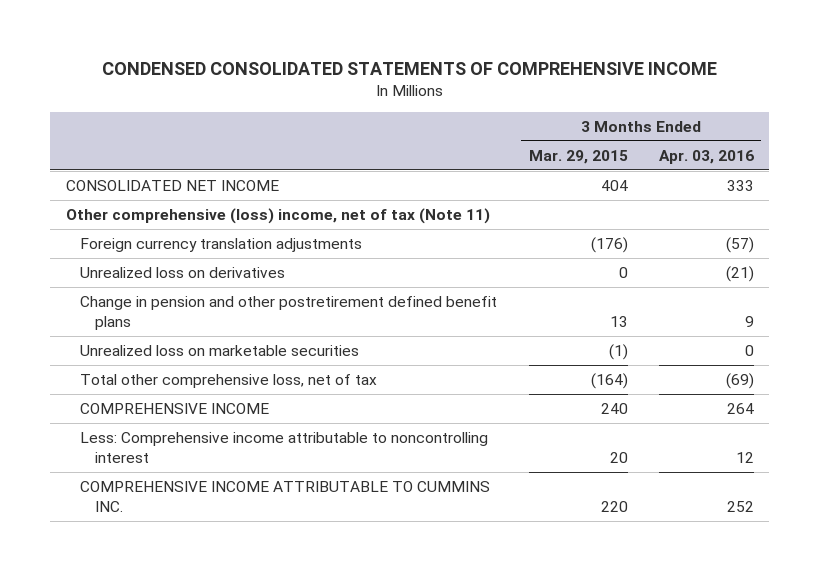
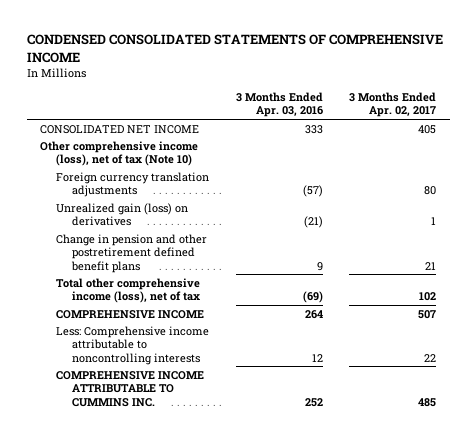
- | 3 Months Ended Mar. 29, 2015 | 3 Months Ended Apr. 03, 2016
+ | 3 Months Ended Apr. 03, 2016 | 3 Months Ended Apr. 02, 2017
- Other comprehensive (loss) income, net of tax (Note 11)
+ Other comprehensive income (loss), net of tax (Note 10)
- Unrealized loss on derivatives | 0 | (21)
+ Unrealized gain (loss) on derivatives | (21) | 1
- Unrealized loss on marketable securities | (1) | 0
- Total other comprehensive loss, net of tax | (164) | (69)
+ Total other comprehensive income (loss), net of tax | (69) | 102
- Less: Comprehensive income attributable to noncontrolling interest | 20 | 12
+ Less: Comprehensive income attributable to noncontrolling interests | 12 | 22

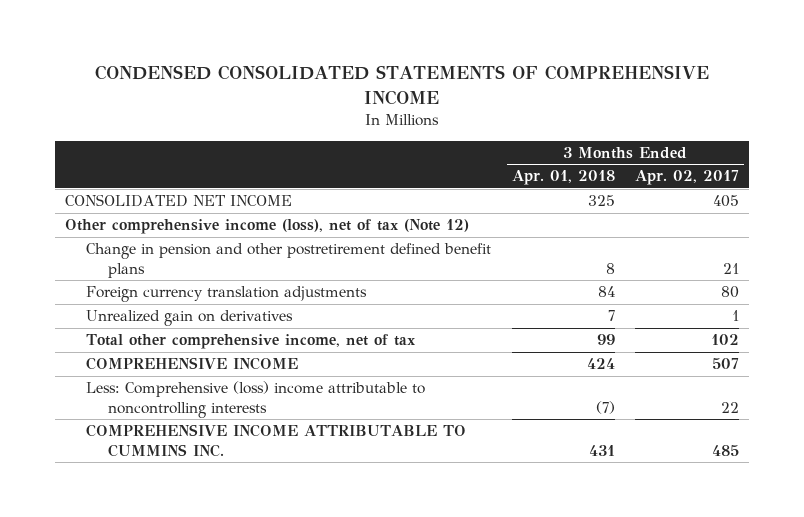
- | 3 Months Ended Apr. 03, 2016 | 3 Months Ended Apr. 02, 2017
+ | 3 Months Ended Apr. 01, 2018 | 3 Months Ended Apr. 02, 2017
- Other comprehensive income (loss), net of tax (Note 10)
- Unrealized gain (loss) on derivatives | (21) | 1
+ Other comprehensive income (loss), net of tax (Note 12)
- Total other comprehensive income (loss), net of tax | (69) | 102
moved down: Foreign currency translation adjustments | 84 | 80
+ Unrealized gain on derivatives | 7 | 1
+ Total other comprehensive income, net of tax | 99 | 102
- Less: Comprehensive income attributable to noncontrolling interests | 12 | 22
+ Less: Comprehensive (loss) income attributable to noncontrolling interests | (7) | 22

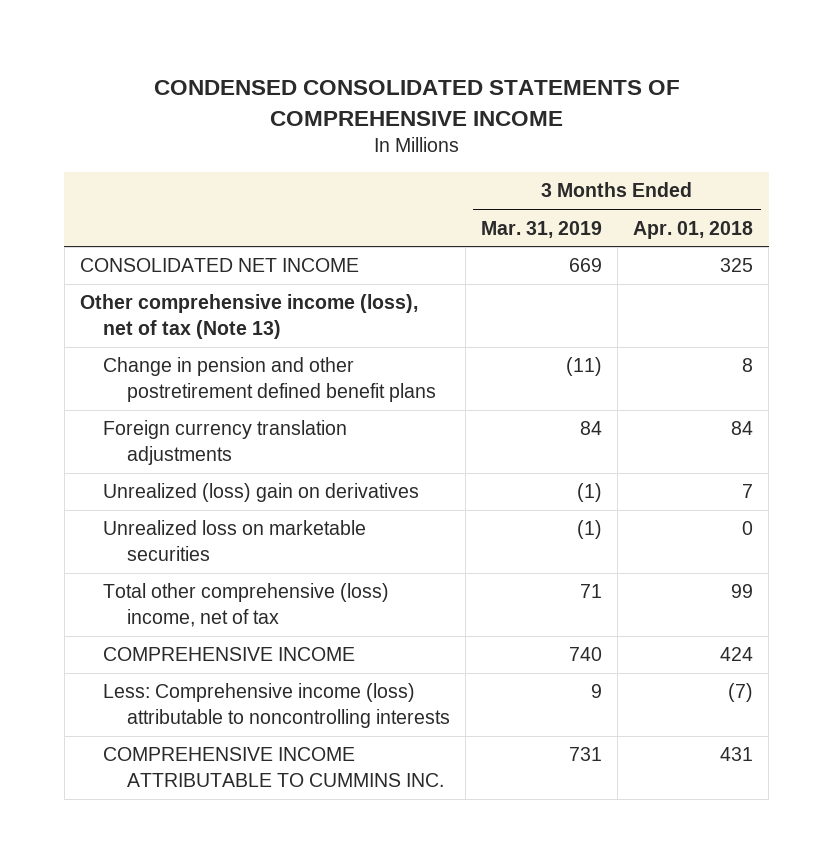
- | 3 Months Ended Apr. 01, 2018 | 3 Months Ended Apr. 02, 2017
+ | 3 Months Ended Mar. 31, 2019 | 3 Months Ended Apr. 01, 2018
- Other comprehensive income (loss), net of tax (Note 12)
+ Other comprehensive income (loss), net of tax (Note 13)
- Unrealized gain on derivatives | 7 | 1
- Total other comprehensive income, net of tax | 99 | 102
+ Unrealized (loss) gain on derivatives | (1) | 7
+ Unrealized loss on marketable securities | (1) | 0
+ Total other comprehensive (loss) income, net of tax | 71 | 99
- Less: Comprehensive (loss) income attributable to noncontrolling interests | (7) | 22
+ Less: Comprehensive income (loss) attributable to noncontrolling interests | 9 | (7)

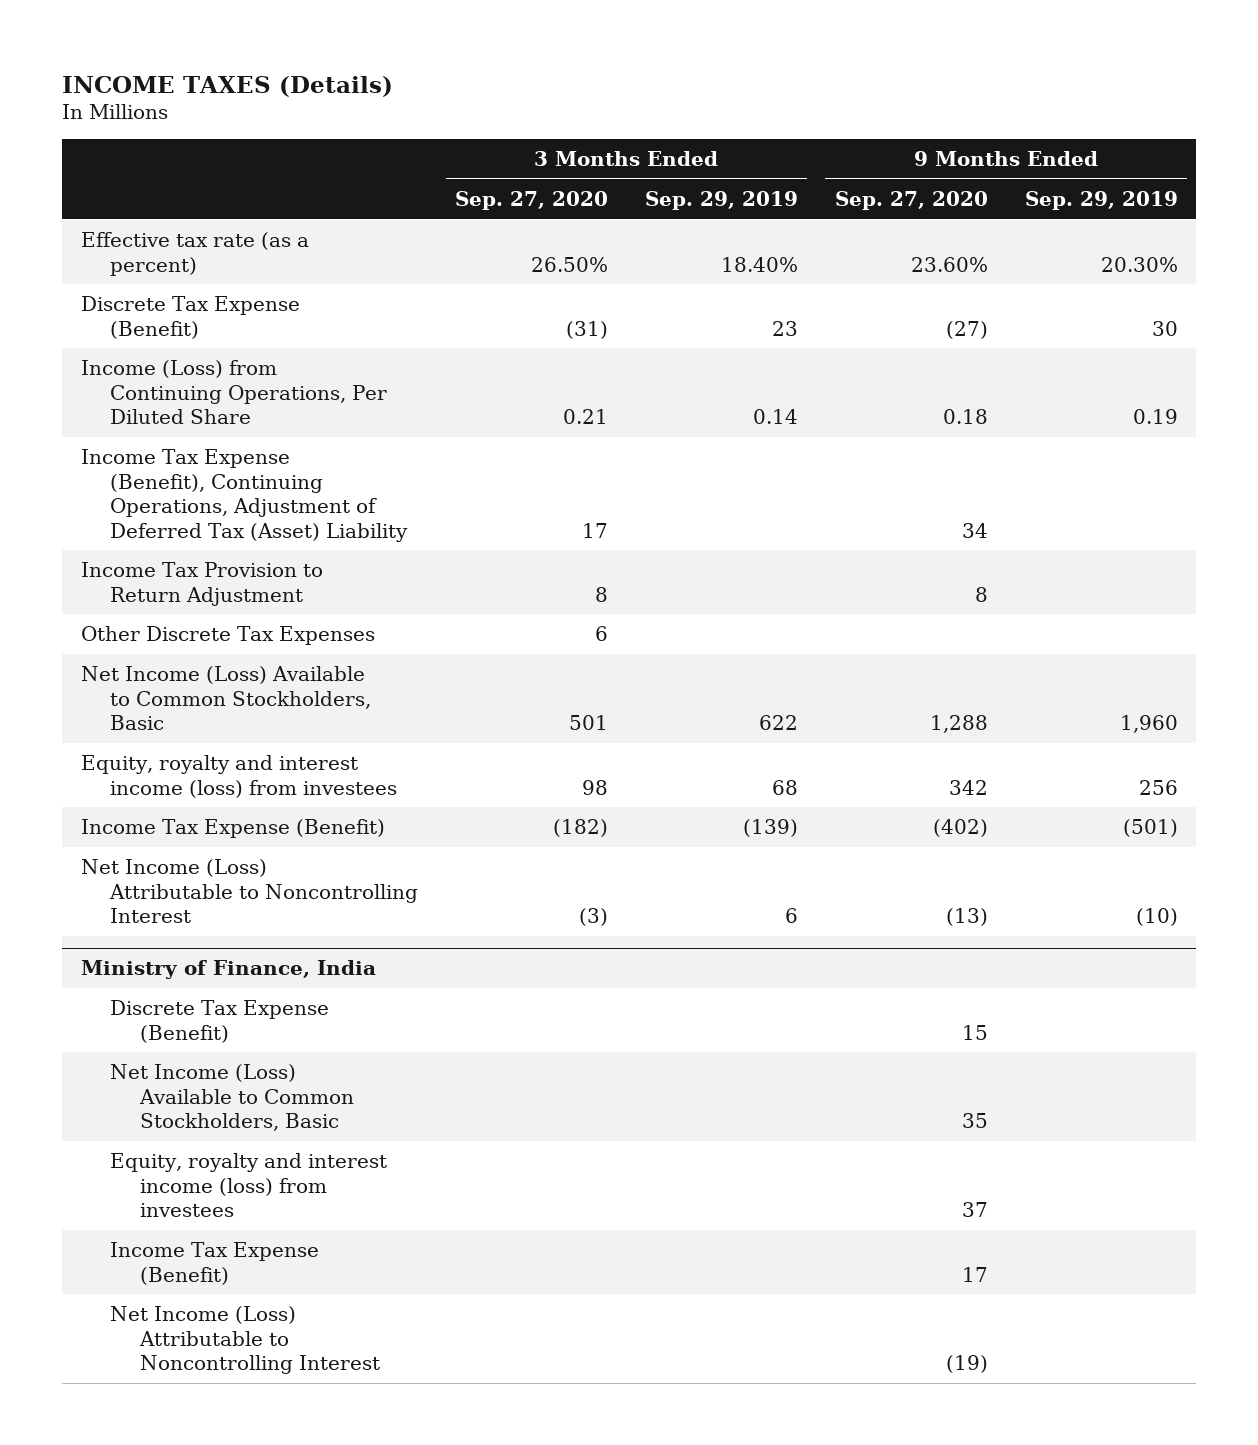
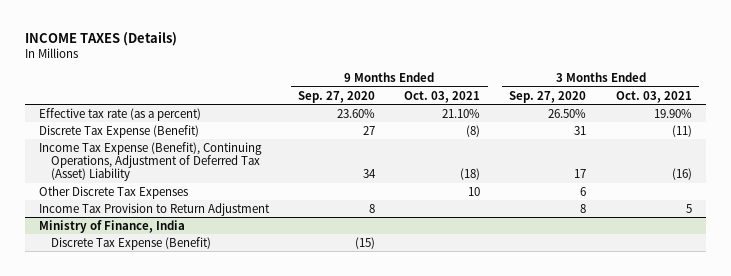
- | 3 Months Ended Sep. 27, 2020 | 3 Months Ended Sep. 29, 2019 | 9 Months Ended Sep. 27, 2020 | 9 Months Ended Sep. 29, 2019
+ | 9 Months Ended Sep. 27, 2020 | 9 Months Ended Oct. 03, 2021 | 3 Months Ended Sep. 27, 2020 | 3 Months Ended Oct. 03, 2021
- Discrete Tax Expense (Benefit) | (31) | 23 | (27) | 30
- Income (Loss) from Continuing Operations, Per Diluted Share | 0.21 | 0.14 | 0.18 | 0.19
+ Discrete Tax Expense (Benefit) | 27 | (8) | 31 | (11)
- Net Income (Loss) Available to Common Stockholders, Basic | 501 | 622 | 1,288 | 1,960
- Equity, royalty and interest income (loss) from investees | 98 | 68 | 342 | 256
- Income Tax Expense (Benefit) | (182) | (139) | (402) | (501)
- Net Income (Loss) Attributable to Noncontrolling Interest | (3) | 6 | (13) | (10)
moved down: Income Tax Provision to Return Adjustment | 8 | | 8 | 5
@ Ministry of Finance, India
- Discrete Tax Expense (Benefit) | | | 15 |
- Net Income (Loss) Available to Common Stockholders, Basic | | | 35 |
- Equity, royalty and interest income (loss) from investees | | | 37 |
- Income Tax Expense (Benefit) | | | 17 |
- Net Income (Loss) Attributable to Noncontrolling Interest | | | (19) |
+ Discrete Tax Expense (Benefit) | (15) | | |

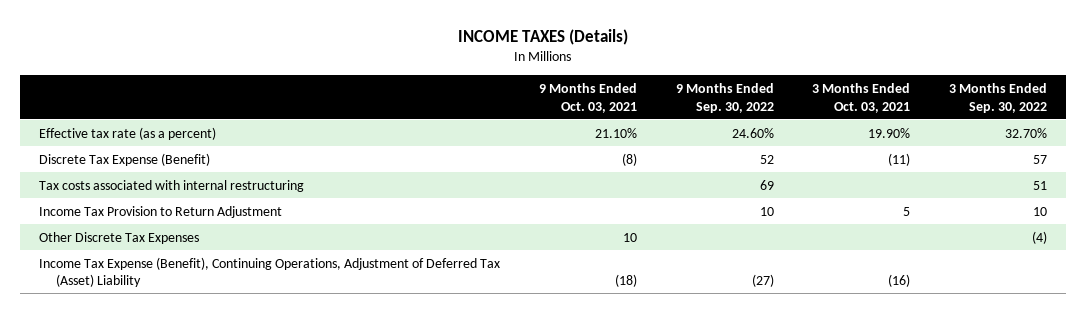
- | 9 Months Ended Sep. 27, 2020 | 9 Months Ended Oct. 03, 2021 | 3 Months Ended Sep. 27, 2020 | 3 Months Ended Oct. 03, 2021
+ | 9 Months Ended Oct. 03, 2021 | 9 Months Ended Sep. 30, 2022 | 3 Months Ended Oct. 03, 2021 | 3 Months Ended Sep. 30, 2022
+ Tax costs associated with internal restructuring | | 69 | | 51
- Ministry of Finance, India
- Discrete Tax Expense (Benefit) | (15) | | |
moved down: Other Discrete Tax Expenses | 10 | | | (4)
moved down: Income Tax Expense (Benefit), Continuing Operations, Adjustment of Deferred Tax (Asset) Liability | (18) | (27) | (16) |

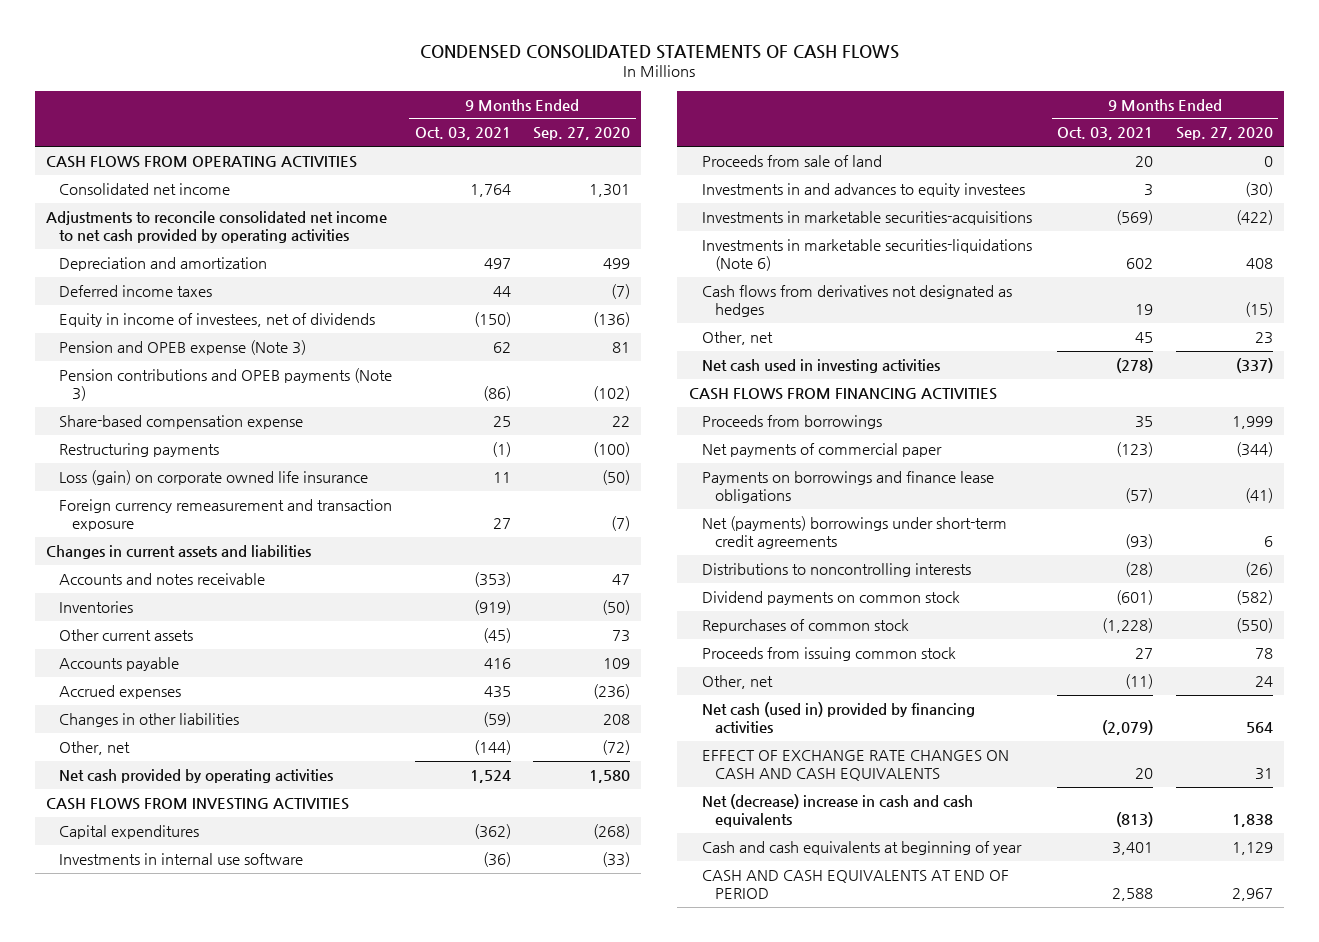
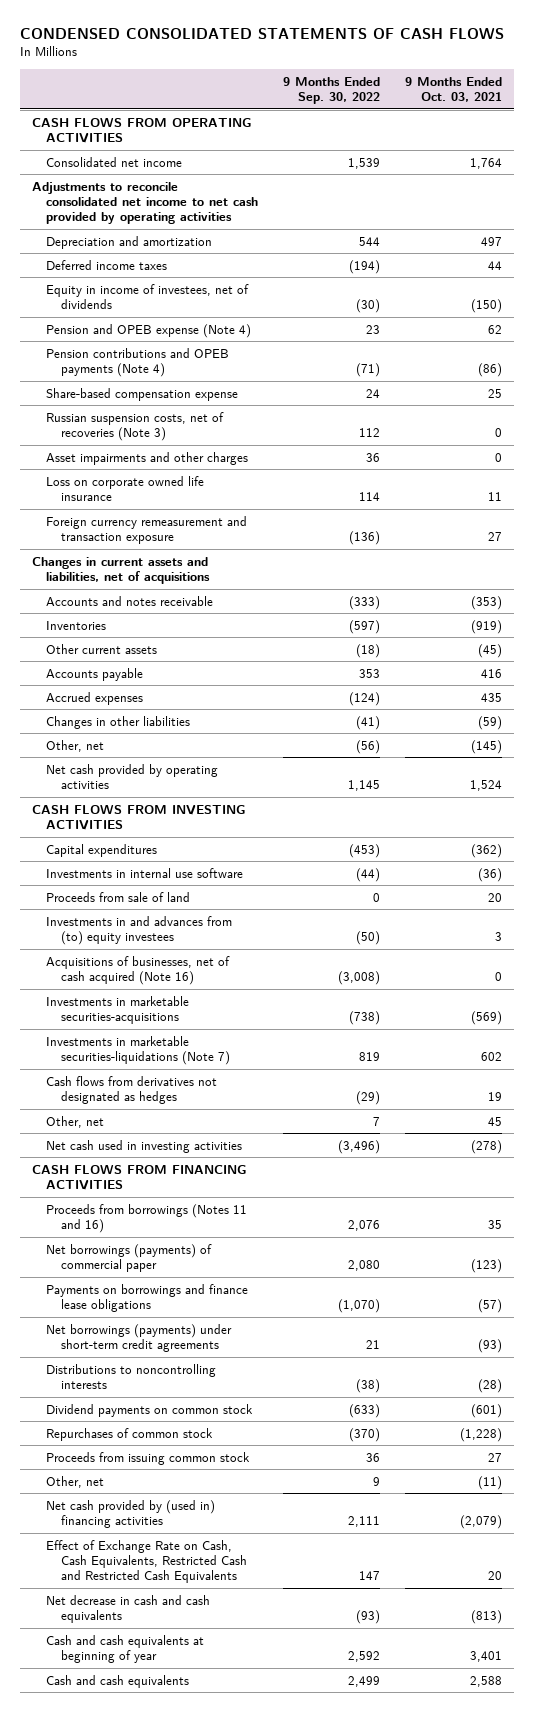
- | 9 Months Ended Oct. 03, 2021 | 9 Months Ended Sep. 27, 2020
+ | 9 Months Ended Sep. 30, 2022 | 9 Months Ended Oct. 03, 2021
- Pension and OPEB expense (Note 3) | 62 | 81
- Pension contributions and OPEB payments (Note 3) | (86) | (102)
+ Pension and OPEB expense (Note 4) | 23 | 62
+ Pension contributions and OPEB payments (Note 4) | (71) | (86)
- Restructuring payments | (1) | (100)
- Loss (gain) on corporate owned life insurance | 11 | (50)
+ Russian suspension costs, net of recoveries (Note 3) | 112 | 0
+ Asset impairments and other charges | 36 | 0
+ Loss on corporate owned life insurance | 114 | 11
- Changes in current assets and liabilities
+ Changes in current assets and liabilities, net of acquisitions
- Other, net | (144) | (72)
+ Other, net | (56) | (145)
- Investments in and advances to equity investees | 3 | (30)
+ Investments in and advances from (to) equity investees | (50) | 3
+ Acquisitions of businesses, net of cash acquired (Note 16) | (3,008) | 0
- Investments in marketable securities-liquidations (Note 6) | 602 | 408
+ Investments in marketable securities-liquidations (Note 7) | 819 | 602
- Proceeds from borrowings | 35 | 1,999
- Net payments of commercial paper | (123) | (344)
+ Proceeds from borrowings (Notes 11 and 16) | 2,076 | 35
+ Net borrowings (payments) of commercial paper | 2,080 | (123)
- Net (payments) borrowings under short-term credit agreements | (93) | 6
+ Net borrowings (payments) under short-term credit agreements | 21 | (93)
- Net cash (used in) provided by financing activities | (2,079) | 564
- EFFECT OF EXCHANGE RATE CHANGES ON CASH AND CASH EQUIVALENTS | 20 | 31
- Net (decrease) increase in cash and cash equivalents | (813) | 1,838
+ Net cash provided by (used in) financing activities | 2,111 | (2,079)
+ Effect of Exchange Rate on Cash, Cash Equivalents, Restricted Cash and Restricted Cash Equivalents | 147 | 20
+ Net decrease in cash and cash equivalents | (93) | (813)
- CASH AND CASH EQUIVALENTS AT END OF PERIOD | 2,588 | 2,967
+ Cash and cash equivalents | 2,499 | 2,588

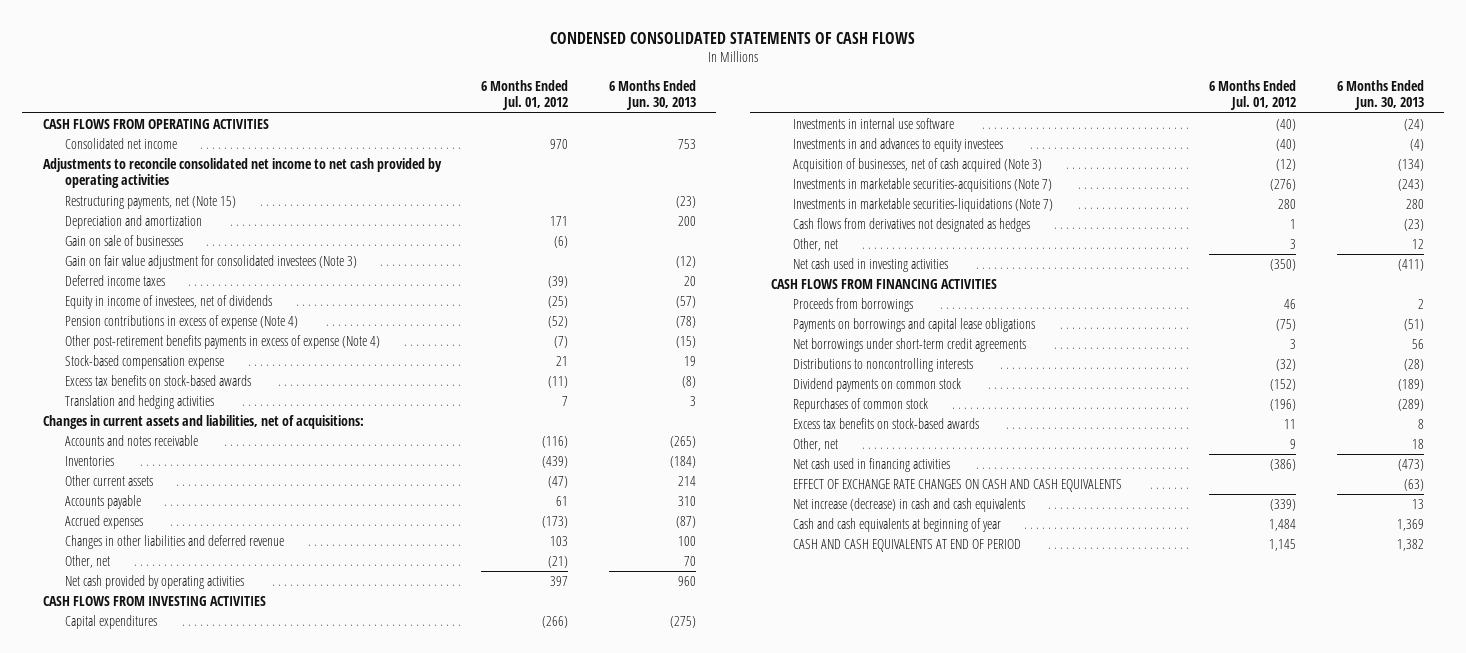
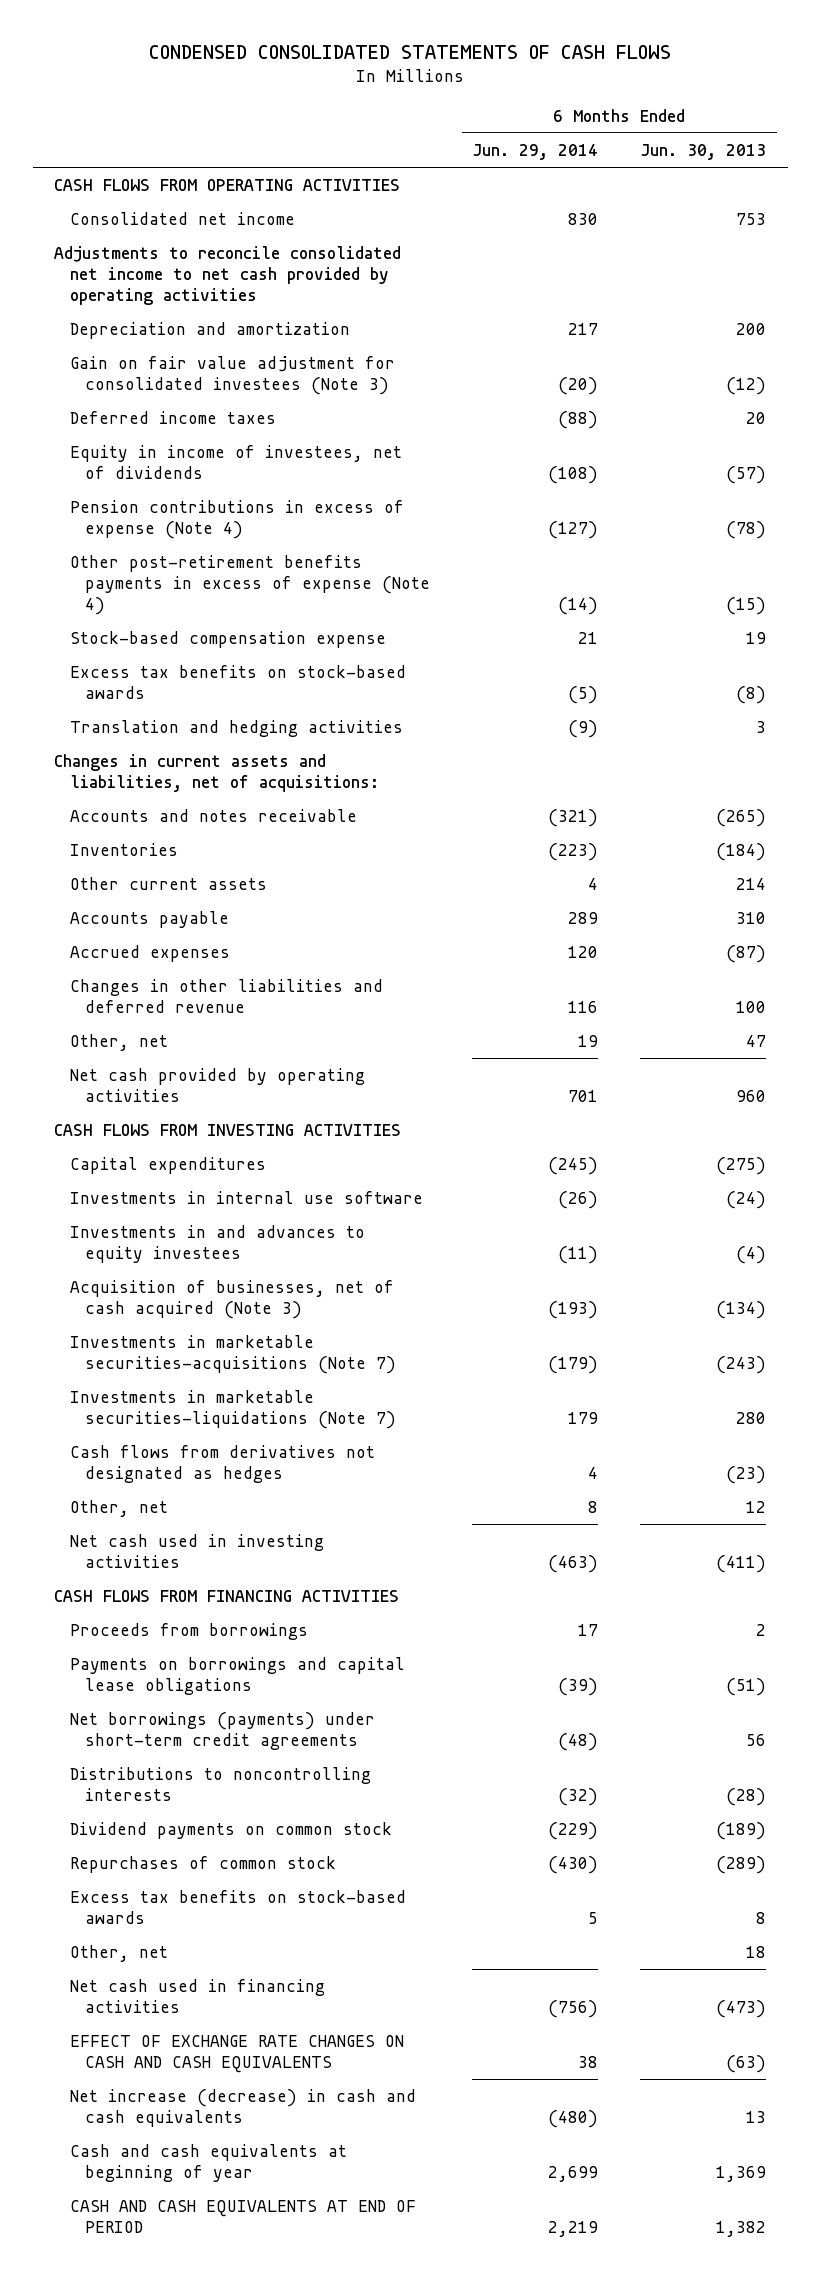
- | 6 Months Ended Jul. 01, 2012 | 6 Months Ended Jun. 30, 2013
+ | 6 Months Ended Jun. 29, 2014 | 6 Months Ended Jun. 30, 2013
- Restructuring payments, net (Note 15) | | (23)
- Gain on sale of businesses | (6) |
- Other, net | (21) | 70
+ Other, net | 19 | 47
- Net borrowings under short-term credit agreements | 3 | 56
+ Net borrowings (payments) under short-term credit agreements | (48) | 56

